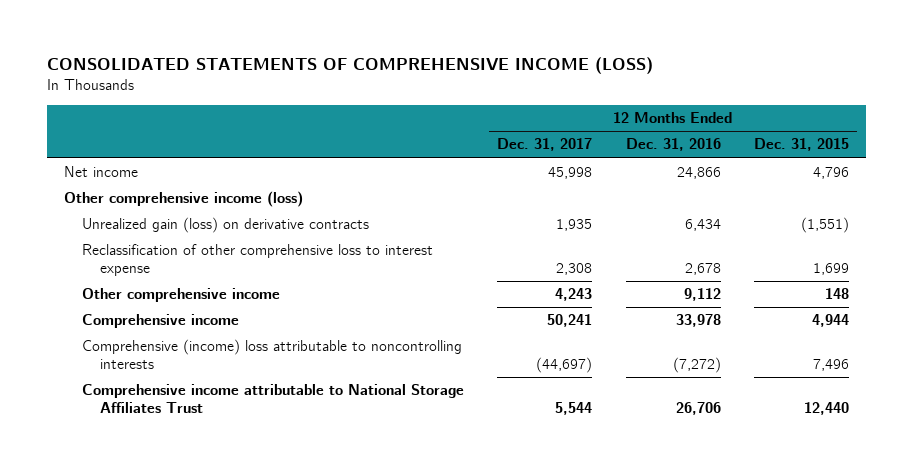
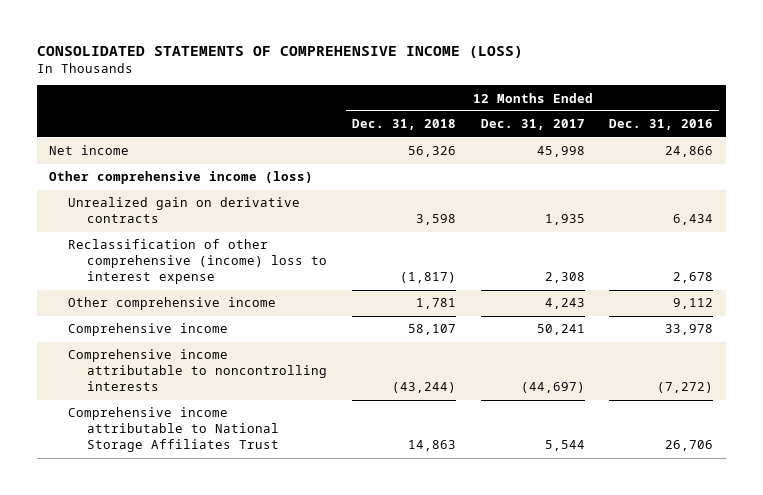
- | 12 Months Ended Dec. 31, 2017 | 12 Months Ended Dec. 31, 2016 | 12 Months Ended Dec. 31, 2015
+ | 12 Months Ended Dec. 31, 2018 | 12 Months Ended Dec. 31, 2017 | 12 Months Ended Dec. 31, 2016
- Unrealized gain (loss) on derivative contracts | 1,935 | 6,434 | (1,551)
- Reclassification of other comprehensive loss to interest expense | 2,308 | 2,678 | 1,699
+ Unrealized gain on derivative contracts | 3,598 | 1,935 | 6,434
+ Reclassification of other comprehensive (income) loss to interest expense | (1,817) | 2,308 | 2,678
- Comprehensive (income) loss attributable to noncontrolling interests | (44,697) | (7,272) | 7,496
+ Comprehensive income attributable to noncontrolling interests | (43,244) | (44,697) | (7,272)

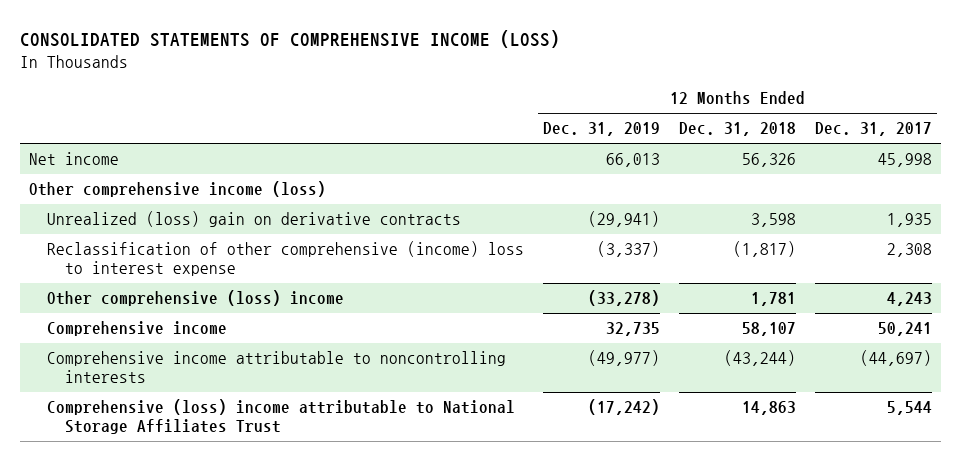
- | 12 Months Ended Dec. 31, 2018 | 12 Months Ended Dec. 31, 2017 | 12 Months Ended Dec. 31, 2016
+ | 12 Months Ended Dec. 31, 2019 | 12 Months Ended Dec. 31, 2018 | 12 Months Ended Dec. 31, 2017
- Unrealized gain on derivative contracts | 3,598 | 1,935 | 6,434
+ Unrealized (loss) gain on derivative contracts | (29,941) | 3,598 | 1,935
- Other comprehensive income | 1,781 | 4,243 | 9,112
+ Other comprehensive (loss) income | (33,278) | 1,781 | 4,243
- Comprehensive income attributable to National Storage Affiliates Trust | 14,863 | 5,544 | 26,706
+ Comprehensive (loss) income attributable to National Storage Affiliates Trust | (17,242) | 14,863 | 5,544

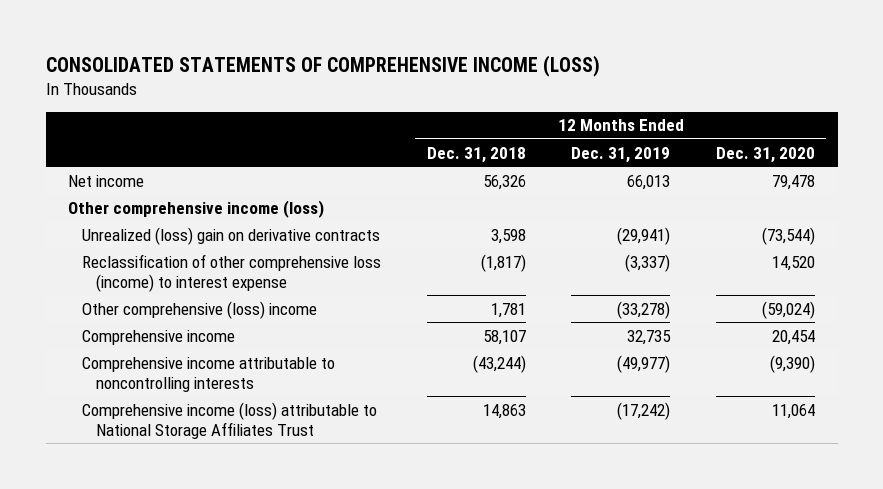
- | 12 Months Ended Dec. 31, 2019 | 12 Months Ended Dec. 31, 2018 | 12 Months Ended Dec. 31, 2017
+ | 12 Months Ended Dec. 31, 2018 | 12 Months Ended Dec. 31, 2019 | 12 Months Ended Dec. 31, 2020
- Reclassification of other comprehensive (income) loss to interest expense | (3,337) | (1,817) | 2,308
+ Reclassification of other comprehensive loss (income) to interest expense | (1,817) | (3,337) | 14,520
- Comprehensive (loss) income attributable to National Storage Affiliates Trust | (17,242) | 14,863 | 5,544
+ Comprehensive income (loss) attributable to National Storage Affiliates Trust | 14,863 | (17,242) | 11,064

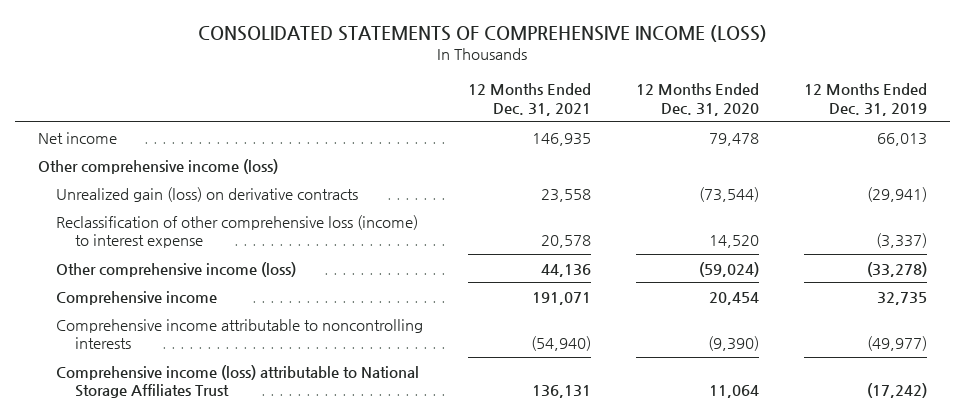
- | 12 Months Ended Dec. 31, 2018 | 12 Months Ended Dec. 31, 2019 | 12 Months Ended Dec. 31, 2020
+ | 12 Months Ended Dec. 31, 2021 | 12 Months Ended Dec. 31, 2020 | 12 Months Ended Dec. 31, 2019
- Unrealized (loss) gain on derivative contracts | 3,598 | (29,941) | (73,544)
+ Unrealized gain (loss) on derivative contracts | 23,558 | (73,544) | (29,941)
- Other comprehensive (loss) income | 1,781 | (33,278) | (59,024)
+ Other comprehensive income (loss) | 44,136 | (59,024) | (33,278)

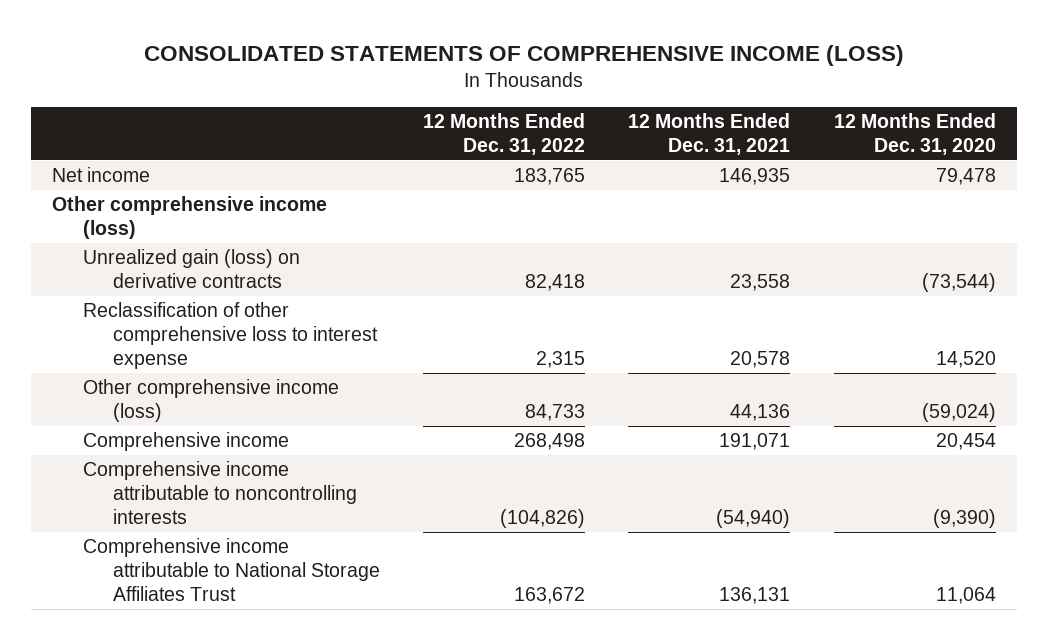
- | 12 Months Ended Dec. 31, 2021 | 12 Months Ended Dec. 31, 2020 | 12 Months Ended Dec. 31, 2019
+ | 12 Months Ended Dec. 31, 2022 | 12 Months Ended Dec. 31, 2021 | 12 Months Ended Dec. 31, 2020
- Reclassification of other comprehensive loss (income) to interest expense | 20,578 | 14,520 | (3,337)
+ Reclassification of other comprehensive loss to interest expense | 2,315 | 20,578 | 14,520
- Comprehensive income (loss) attributable to National Storage Affiliates Trust | 136,131 | 11,064 | (17,242)
+ Comprehensive income attributable to National Storage Affiliates Trust | 163,672 | 136,131 | 11,064

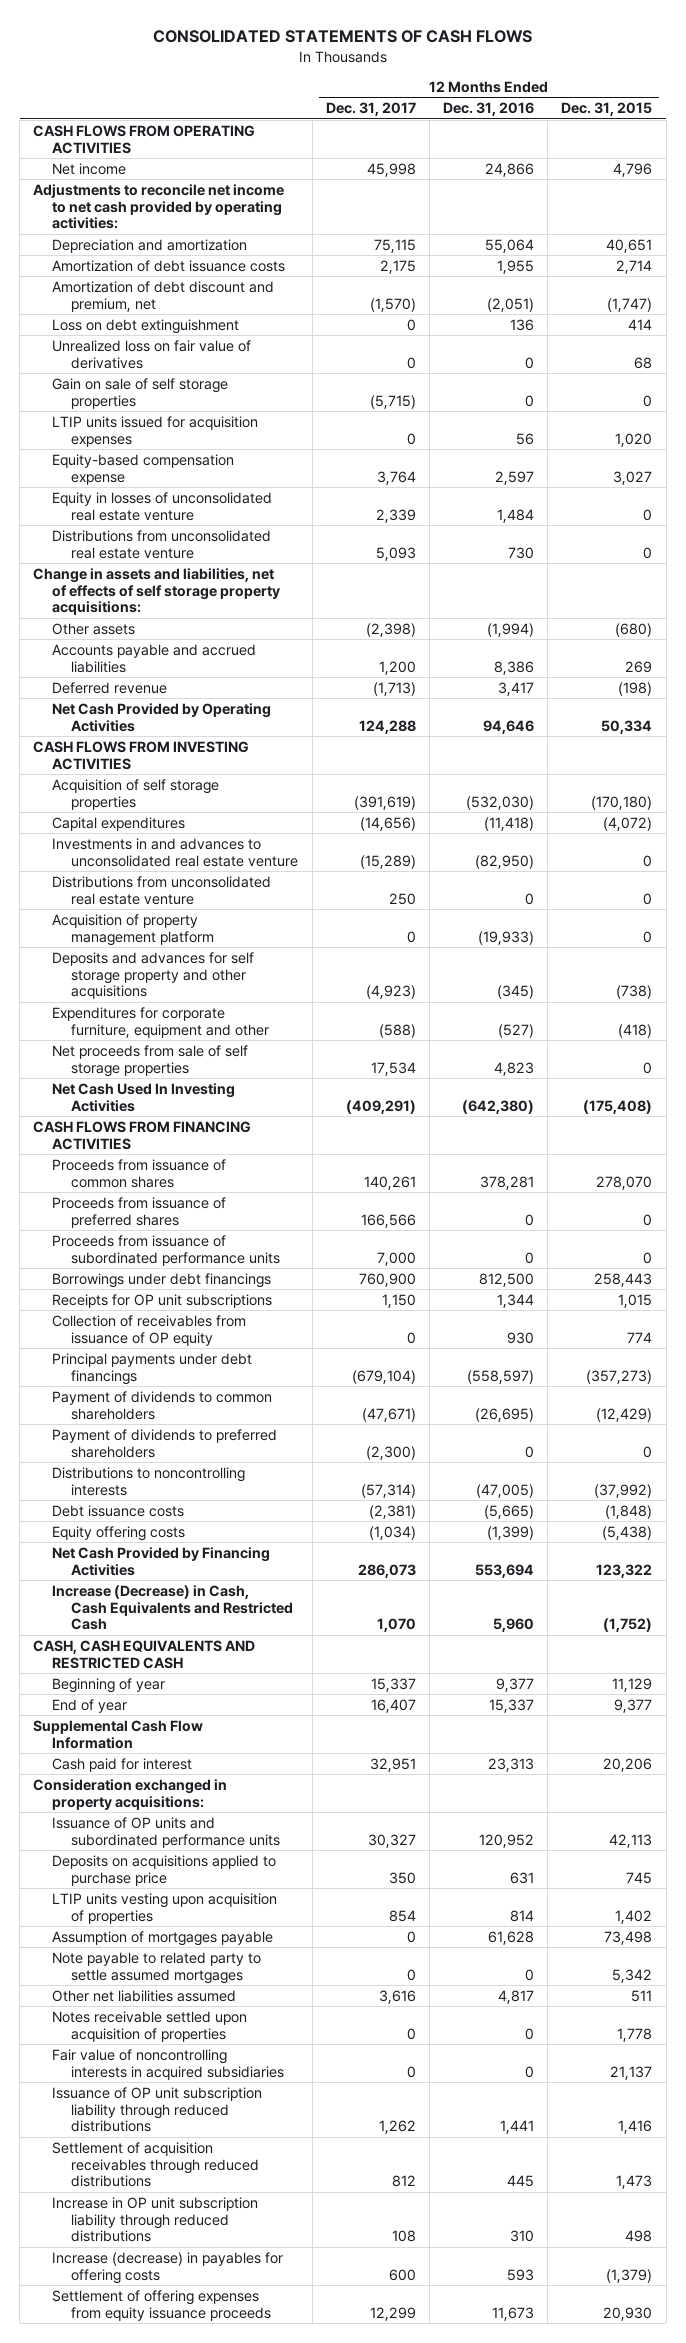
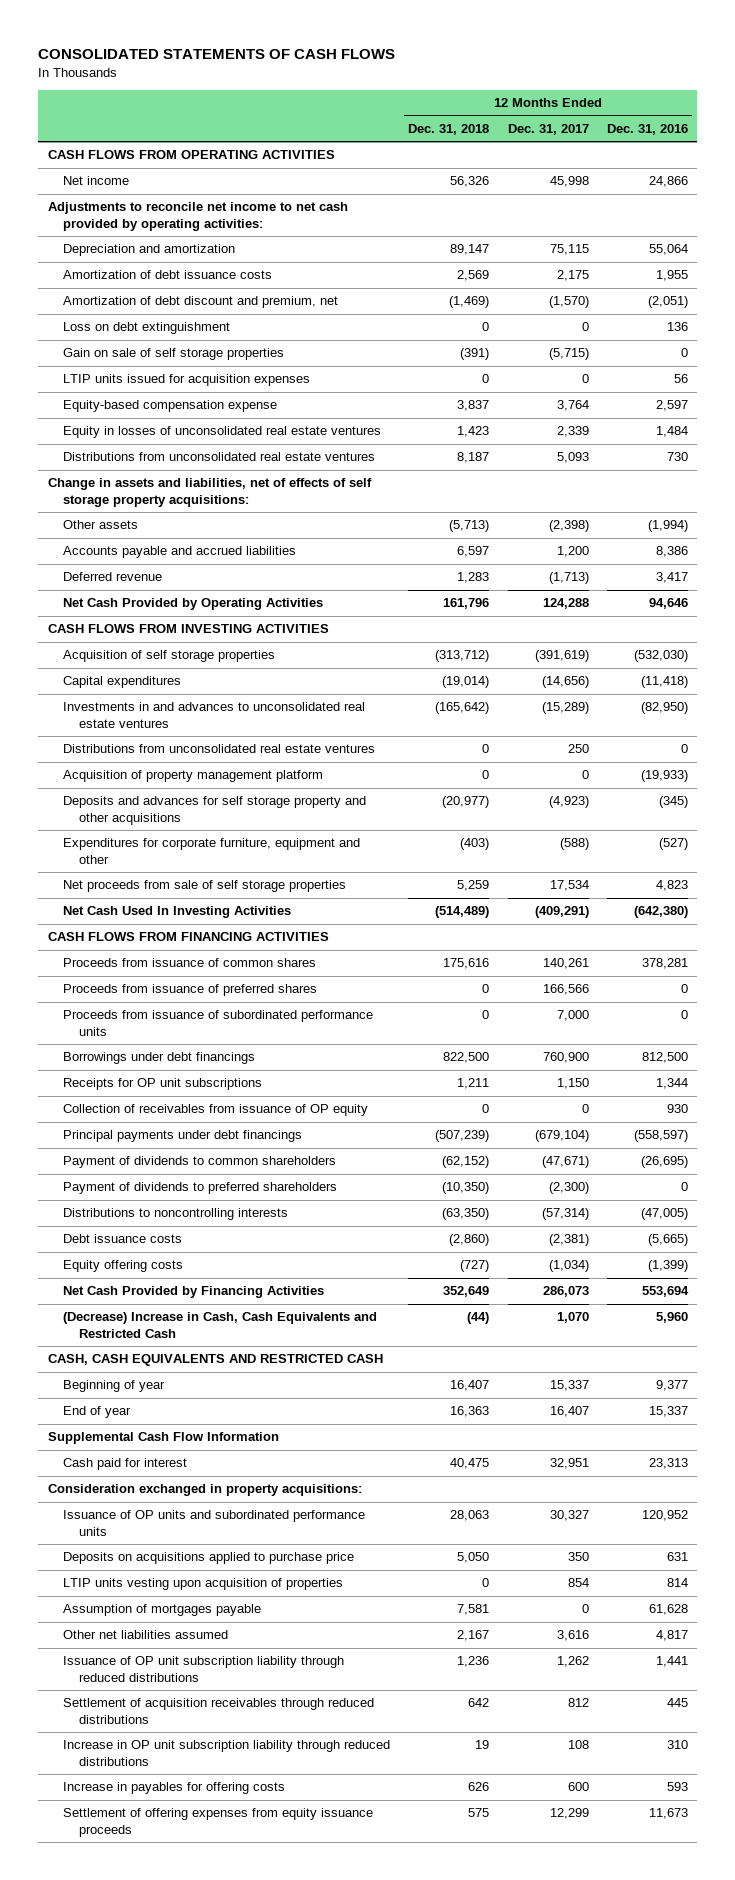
- | 12 Months Ended Dec. 31, 2017 | 12 Months Ended Dec. 31, 2016 | 12 Months Ended Dec. 31, 2015
+ | 12 Months Ended Dec. 31, 2018 | 12 Months Ended Dec. 31, 2017 | 12 Months Ended Dec. 31, 2016
- Unrealized loss on fair value of derivatives | 0 | 0 | 68
- Equity in losses of unconsolidated real estate venture | 2,339 | 1,484 | 0
- Distributions from unconsolidated real estate venture | 5,093 | 730 | 0
+ Equity in losses of unconsolidated real estate ventures | 1,423 | 2,339 | 1,484
+ Distributions from unconsolidated real estate ventures | 8,187 | 5,093 | 730
- Investments in and advances to unconsolidated real estate venture | (15,289) | (82,950) | 0
- Distributions from unconsolidated real estate venture | 250 | 0 | 0
+ Investments in and advances to unconsolidated real estate ventures | (165,642) | (15,289) | (82,950)
+ Distributions from unconsolidated real estate ventures | 0 | 250 | 0
- Increase (Decrease) in Cash, Cash Equivalents and Restricted Cash | 1,070 | 5,960 | (1,752)
+ (Decrease) Increase in Cash, Cash Equivalents and Restricted Cash | (44) | 1,070 | 5,960
- Note payable to related party to settle assumed mortgages | 0 | 0 | 5,342
- Notes receivable settled upon acquisition of properties | 0 | 0 | 1,778
- Fair value of noncontrolling interests in acquired subsidiaries | 0 | 0 | 21,137
- Increase (decrease) in payables for offering costs | 600 | 593 | (1,379)
+ Increase in payables for offering costs | 626 | 600 | 593

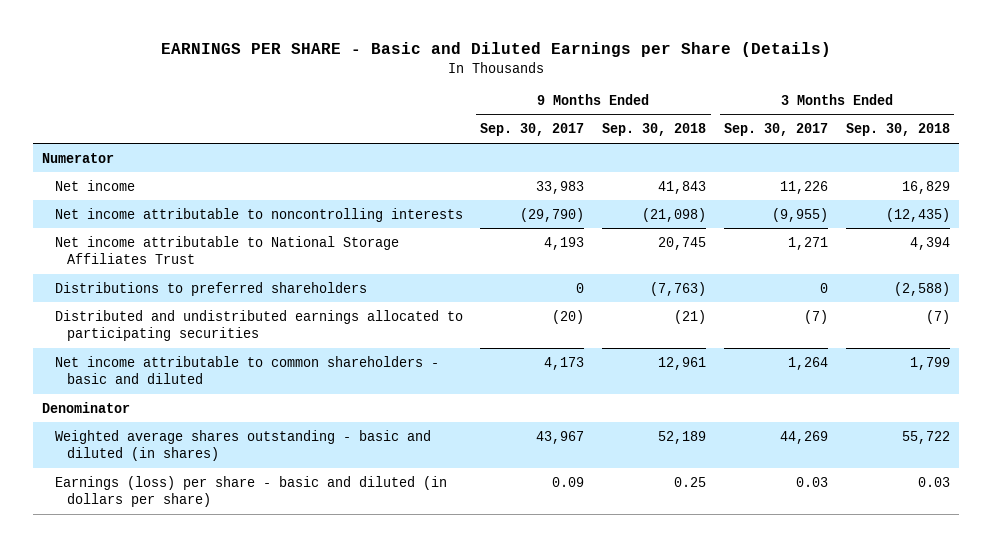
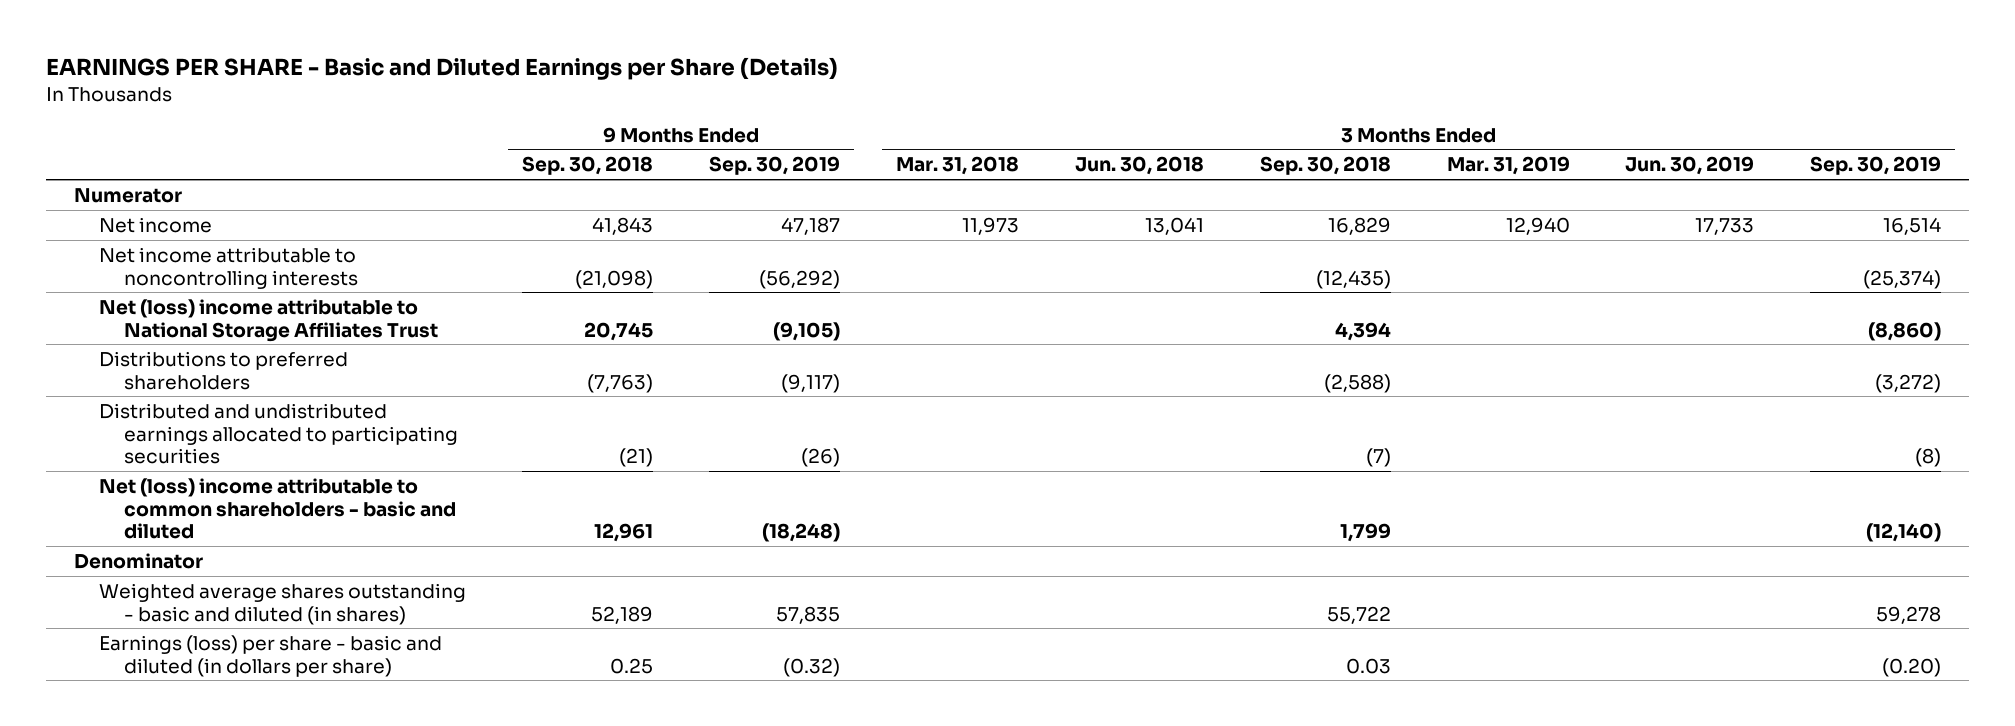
- | 9 Months Ended Sep. 30, 2017 | 9 Months Ended Sep. 30, 2018 | 3 Months Ended Sep. 30, 2017 | 3 Months Ended Sep. 30, 2018
+ | 9 Months Ended Sep. 30, 2018 | 9 Months Ended Sep. 30, 2019 | 3 Months Ended Mar. 31, 2018 | 3 Months Ended Jun. 30, 2018 | 3 Months Ended Sep. 30, 2018 | 3 Months Ended Mar. 31, 2019 | 3 Months Ended Jun. 30, 2019 | 3 Months Ended Sep. 30, 2019
- Net income attributable to National Storage Affiliates Trust | 4,193 | 20,745 | 1,271 | 4,394
+ Net (loss) income attributable to National Storage Affiliates Trust | 20,745 | (9,105) | | | 4,394 | | | (8,860)
- Net income attributable to common shareholders - basic and diluted | 4,173 | 12,961 | 1,264 | 1,799
+ Net (loss) income attributable to common shareholders - basic and diluted | 12,961 | (18,248) | | | 1,799 | | | (12,140)

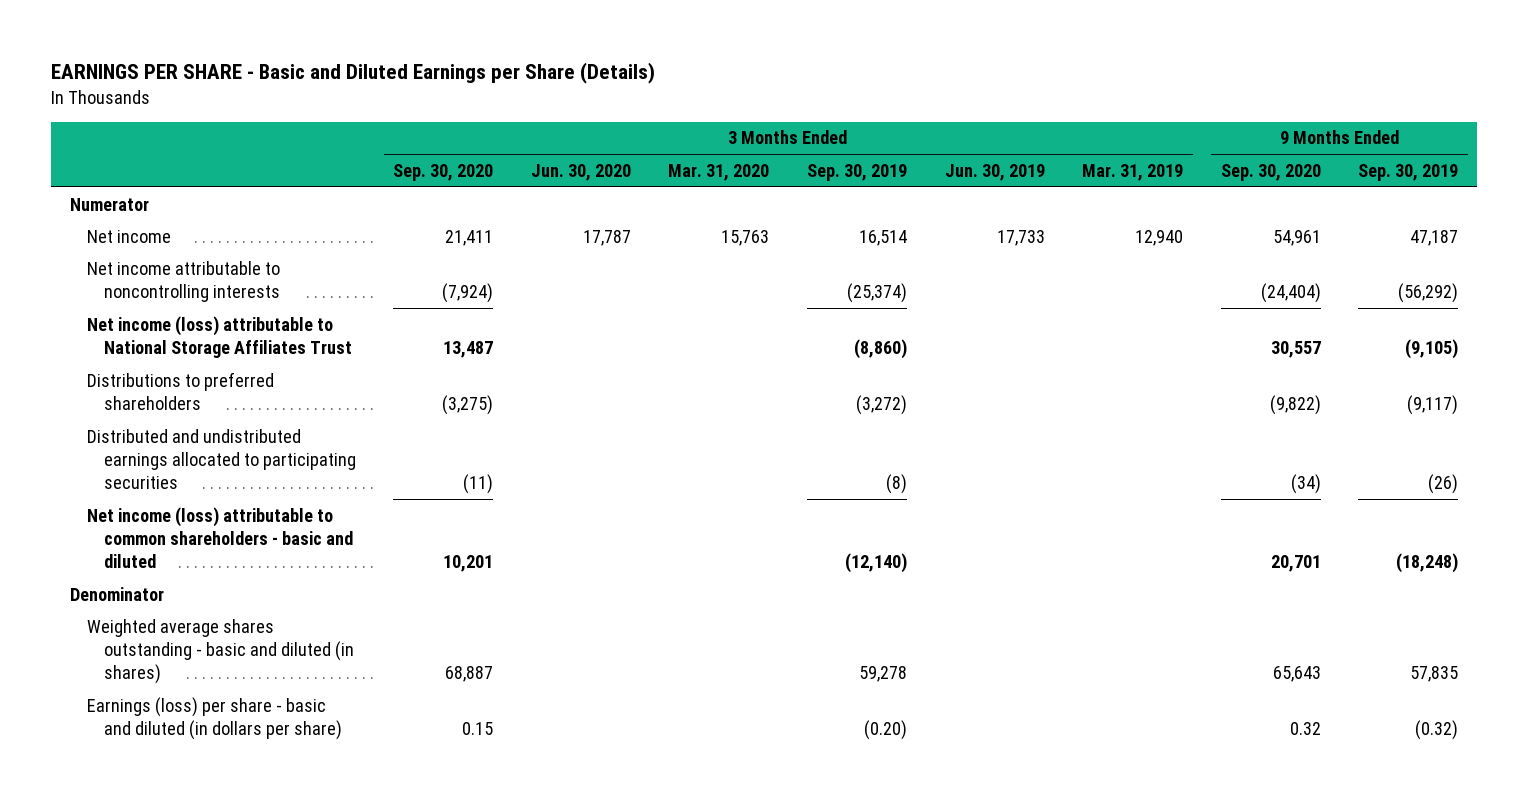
- | 9 Months Ended Sep. 30, 2018 | 9 Months Ended Sep. 30, 2019 | 3 Months Ended Mar. 31, 2018 | 3 Months Ended Jun. 30, 2018 | 3 Months Ended Sep. 30, 2018 | 3 Months Ended Mar. 31, 2019 | 3 Months Ended Jun. 30, 2019 | 3 Months Ended Sep. 30, 2019
+ | 3 Months Ended Sep. 30, 2020 | 3 Months Ended Jun. 30, 2020 | 3 Months Ended Mar. 31, 2020 | 3 Months Ended Sep. 30, 2019 | 3 Months Ended Jun. 30, 2019 | 3 Months Ended Mar. 31, 2019 | 9 Months Ended Sep. 30, 2020 | 9 Months Ended Sep. 30, 2019
- Net (loss) income attributable to National Storage Affiliates Trust | 20,745 | (9,105) | | | 4,394 | | | (8,860)
+ Net income (loss) attributable to National Storage Affiliates Trust | 13,487 | | | (8,860) | | | 30,557 | (9,105)
- Net (loss) income attributable to common shareholders - basic and diluted | 12,961 | (18,248) | | | 1,799 | | | (12,140)
+ Net income (loss) attributable to common shareholders - basic and diluted | 10,201 | | | (12,140) | | | 20,701 | (18,248)

